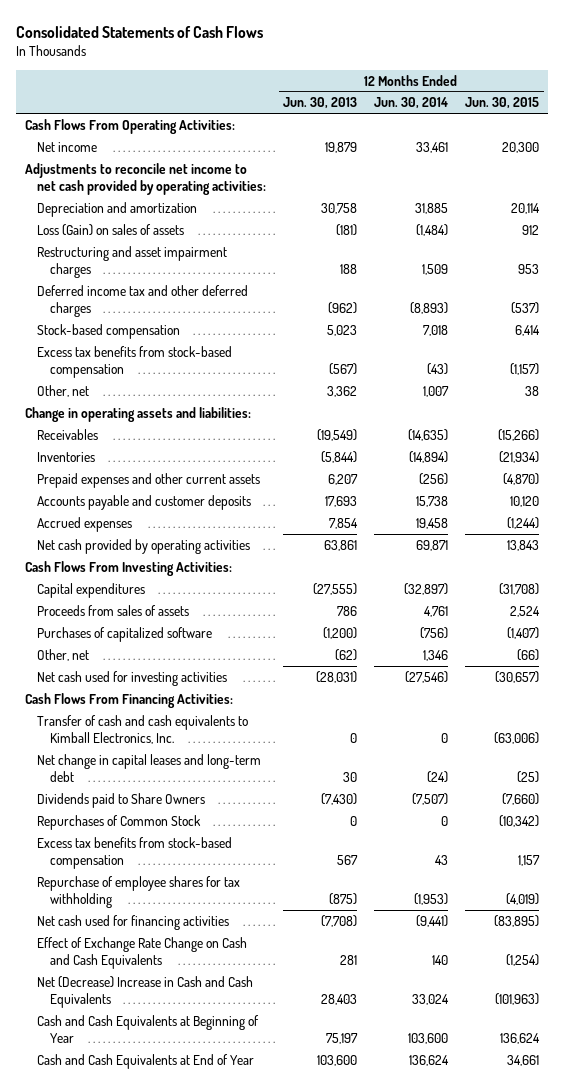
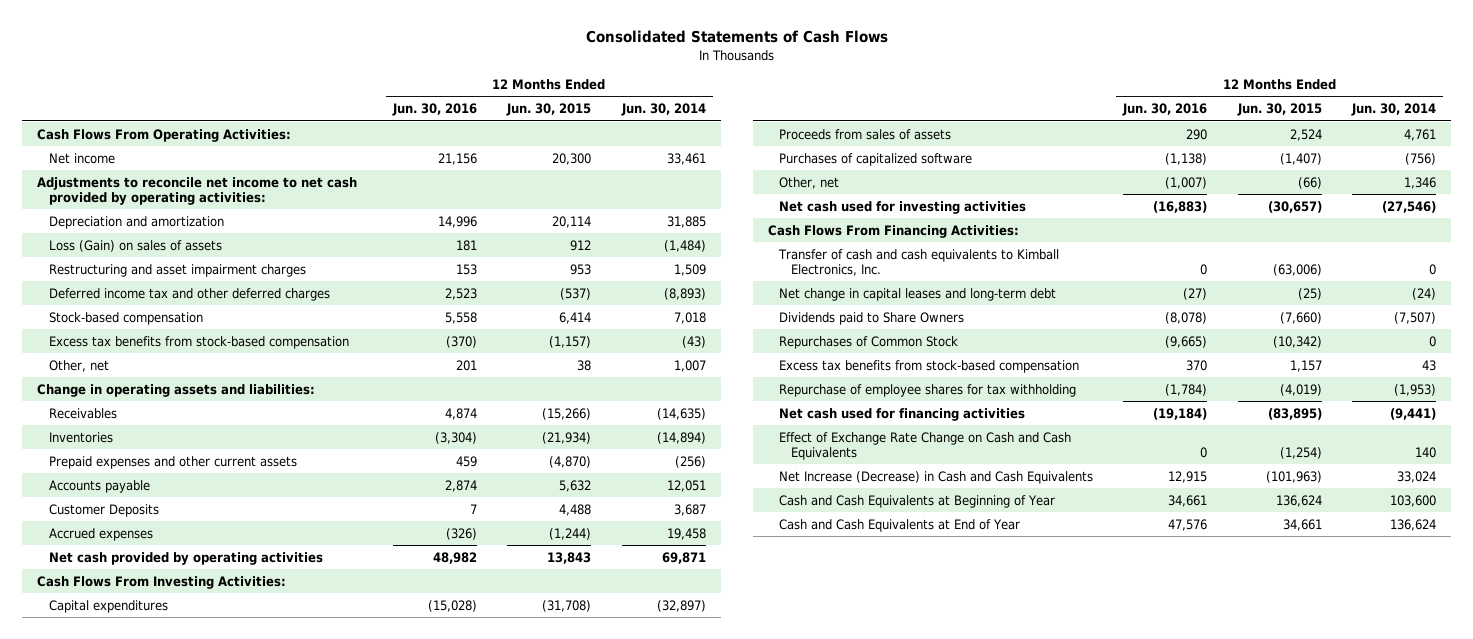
- | 12 Months Ended Jun. 30, 2013 | 12 Months Ended Jun. 30, 2014 | 12 Months Ended Jun. 30, 2015
+ | 12 Months Ended Jun. 30, 2016 | 12 Months Ended Jun. 30, 2015 | 12 Months Ended Jun. 30, 2014
- Accounts payable and customer deposits | 17,693 | 15,738 | 10,120
+ Accounts payable | 2,874 | 5,632 | 12,051
+ Customer Deposits | 7 | 4,488 | 3,687
- Net (Decrease) Increase in Cash and Cash Equivalents | 28,403 | 33,024 | (101,963)
+ Net Increase (Decrease) in Cash and Cash Equivalents | 12,915 | (101,963) | 33,024

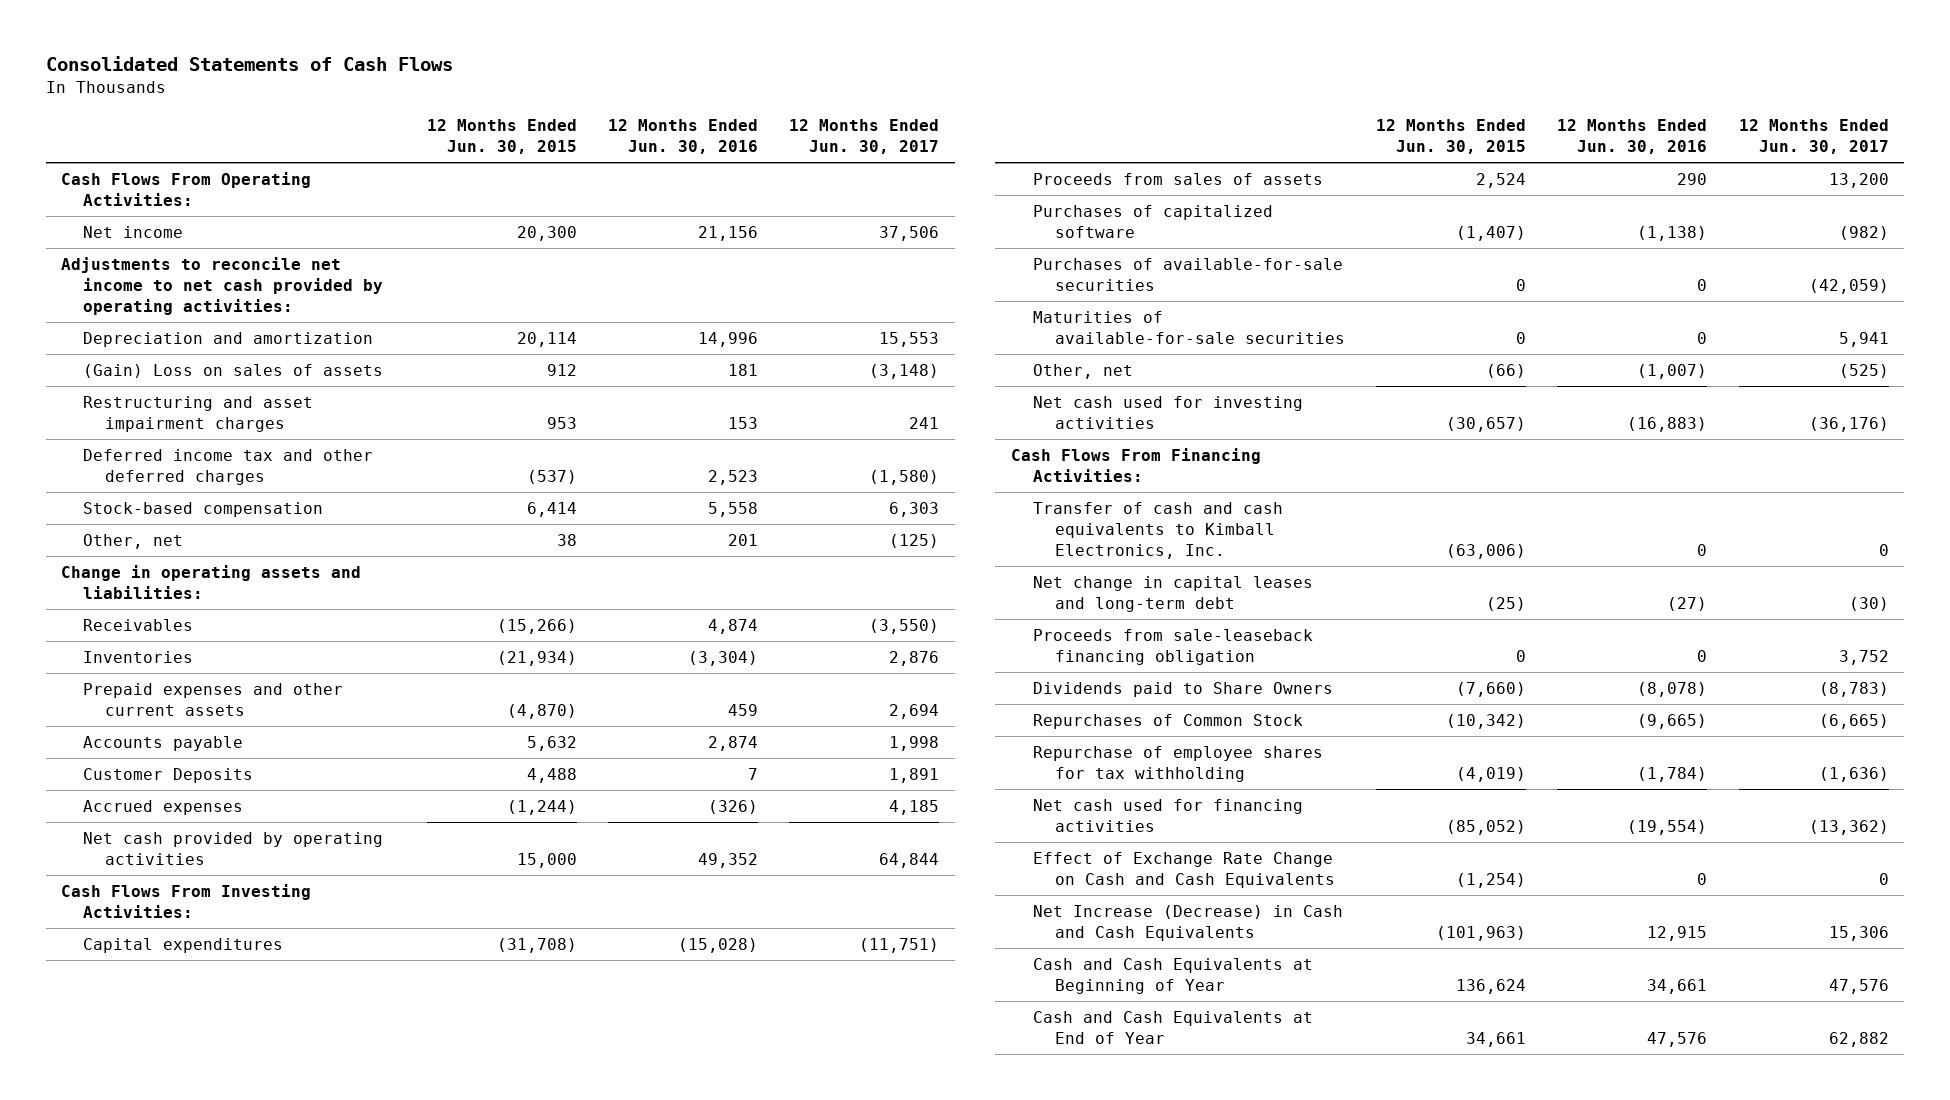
- | 12 Months Ended Jun. 30, 2016 | 12 Months Ended Jun. 30, 2015 | 12 Months Ended Jun. 30, 2014
+ | 12 Months Ended Jun. 30, 2015 | 12 Months Ended Jun. 30, 2016 | 12 Months Ended Jun. 30, 2017
- Loss (Gain) on sales of assets | 181 | 912 | (1,484)
+ (Gain) Loss on sales of assets | 912 | 181 | (3,148)
- Excess tax benefits from stock-based compensation | (370) | (1,157) | (43)
- Net cash provided by operating activities | 48,982 | 13,843 | 69,871
+ Net cash provided by operating activities | 15,000 | 49,352 | 64,844
+ Purchases of available-for-sale securities | 0 | 0 | (42,059)
+ Maturities of available-for-sale securities | 0 | 0 | 5,941
+ Proceeds from sale-leaseback financing obligation | 0 | 0 | 3,752
- Excess tax benefits from stock-based compensation | 370 | 1,157 | 43
- Net cash used for financing activities | (19,184) | (83,895) | (9,441)
+ Net cash used for financing activities | (85,052) | (19,554) | (13,362)

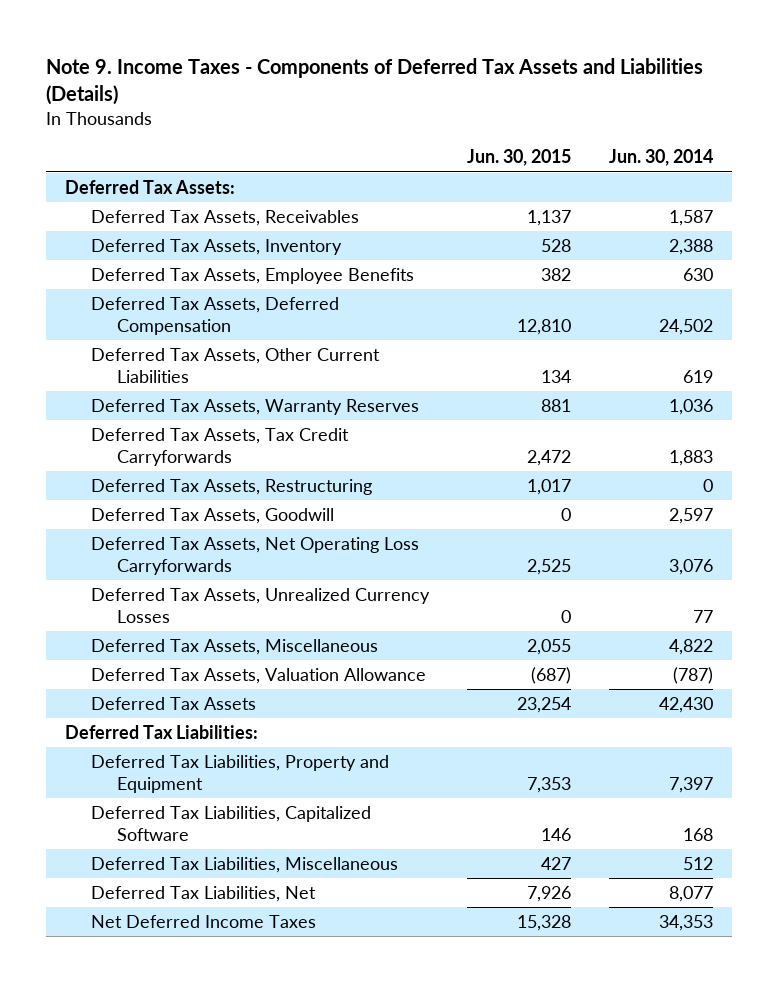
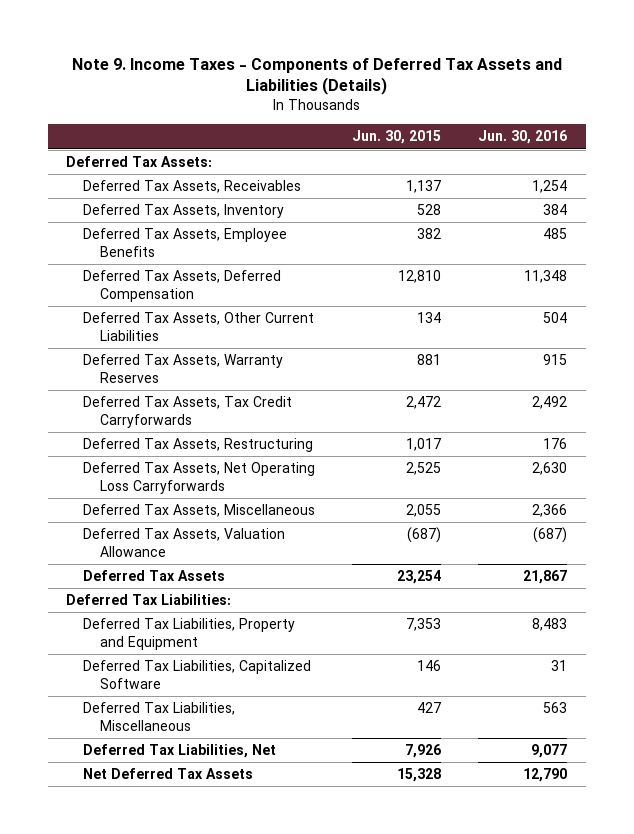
- | Jun. 30, 2015 | Jun. 30, 2014
+ | Jun. 30, 2015 | Jun. 30, 2016
- Deferred Tax Assets, Goodwill | 0 | 2,597
- Deferred Tax Assets, Unrealized Currency Losses | 0 | 77
- Net Deferred Income Taxes | 15,328 | 34,353
+ Net Deferred Tax Assets | 15,328 | 12,790

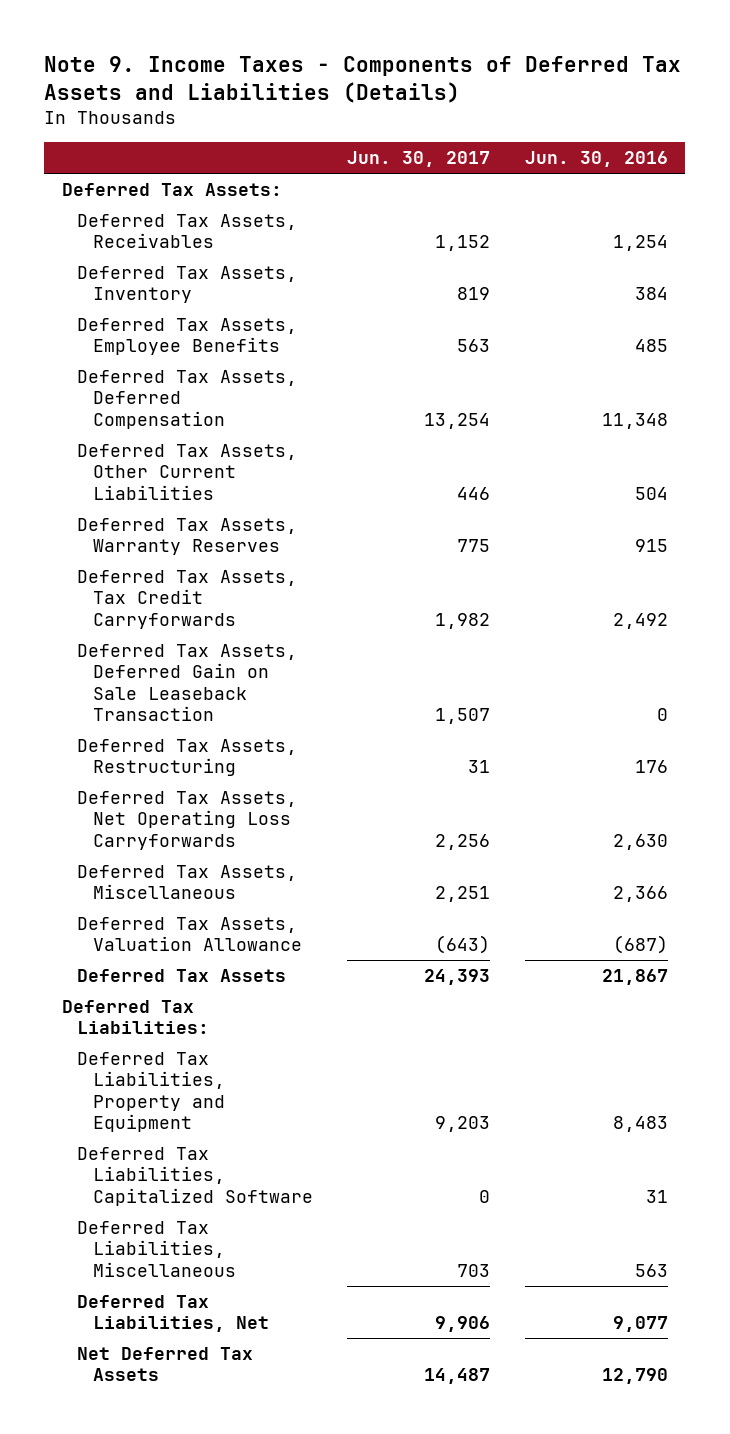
- | Jun. 30, 2015 | Jun. 30, 2016
+ | Jun. 30, 2017 | Jun. 30, 2016
+ Deferred Tax Assets, Deferred Gain on Sale Leaseback Transaction | 1,507 | 0

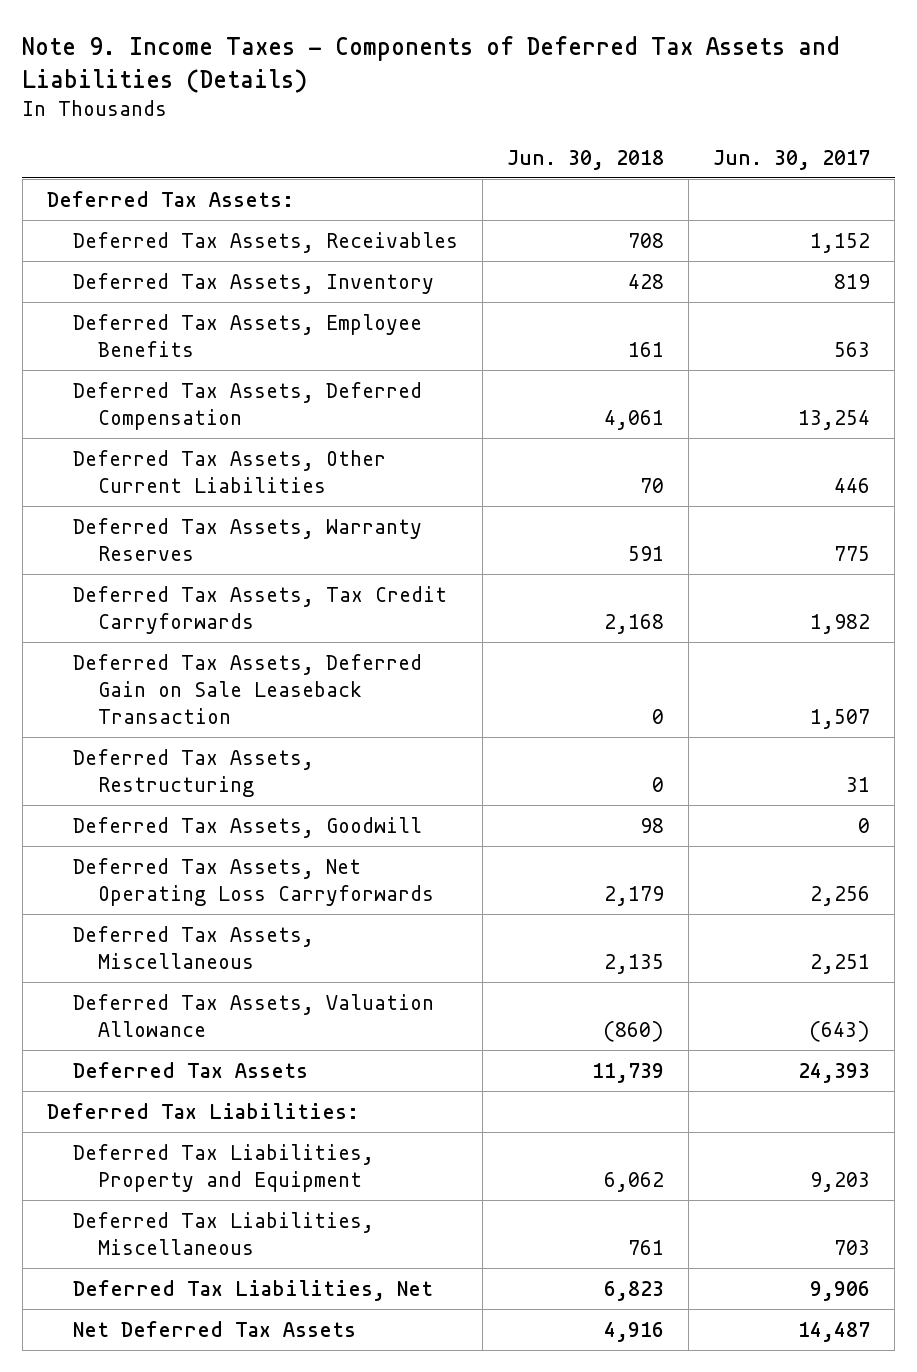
- | Jun. 30, 2017 | Jun. 30, 2016
+ | Jun. 30, 2018 | Jun. 30, 2017
+ Deferred Tax Assets, Goodwill | 98 | 0
- Deferred Tax Liabilities, Capitalized Software | 0 | 31

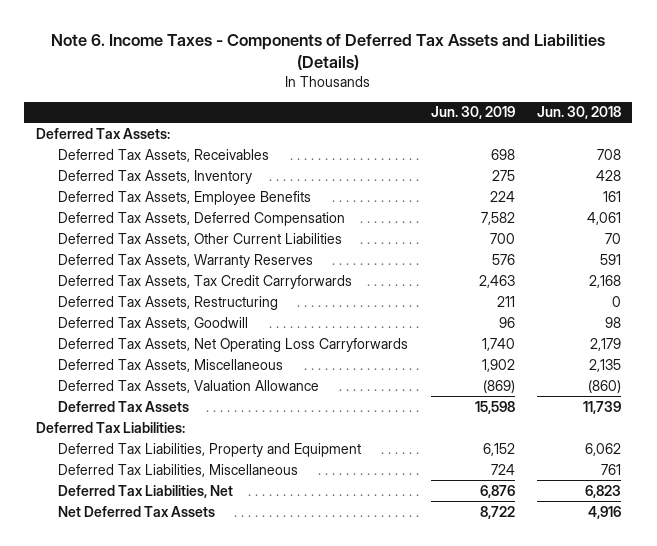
- Note 9. Income Taxes - Components of Deferred Tax Assets and Liabilities (Details)
+ Note 6. Income Taxes - Components of Deferred Tax Assets and Liabilities (Details)
- | Jun. 30, 2018 | Jun. 30, 2017
+ | Jun. 30, 2019 | Jun. 30, 2018
- Deferred Tax Assets, Deferred Gain on Sale Leaseback Transaction | 0 | 1,507

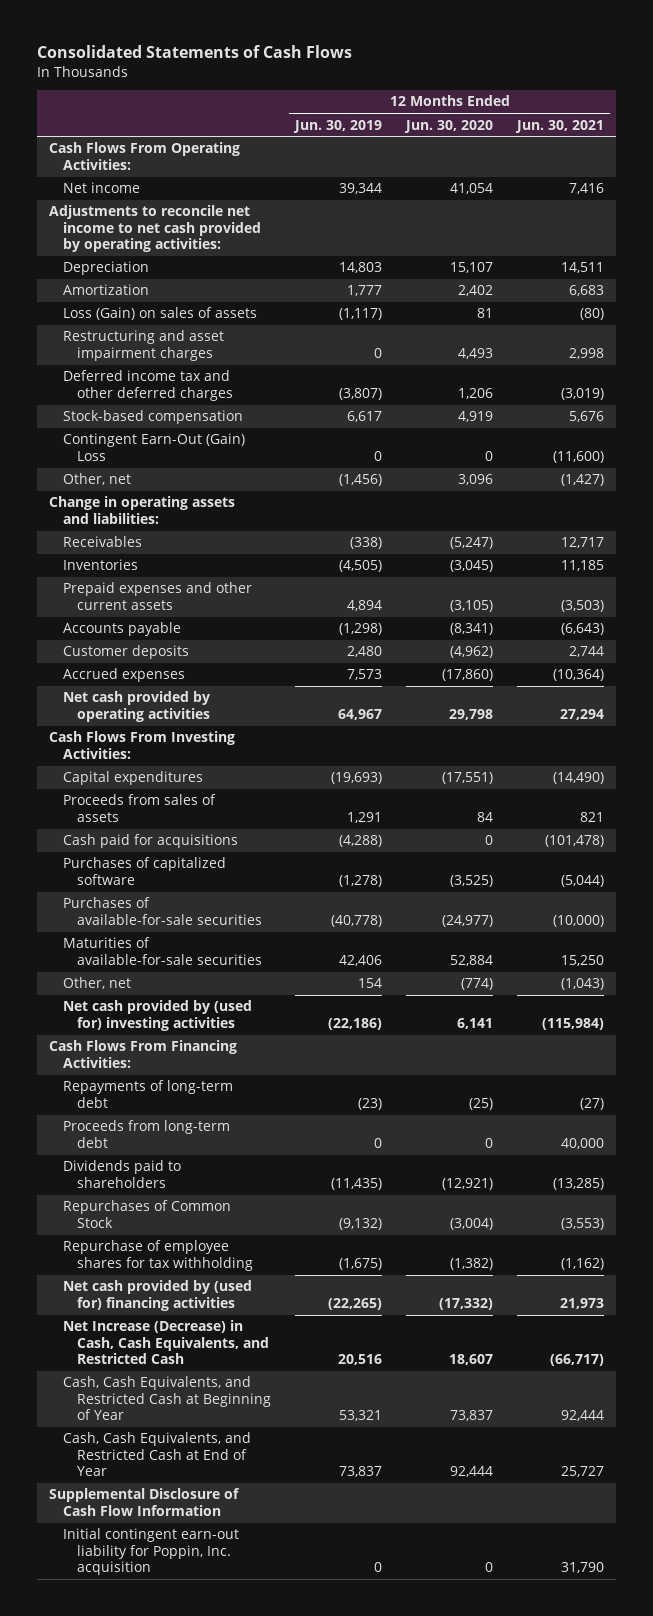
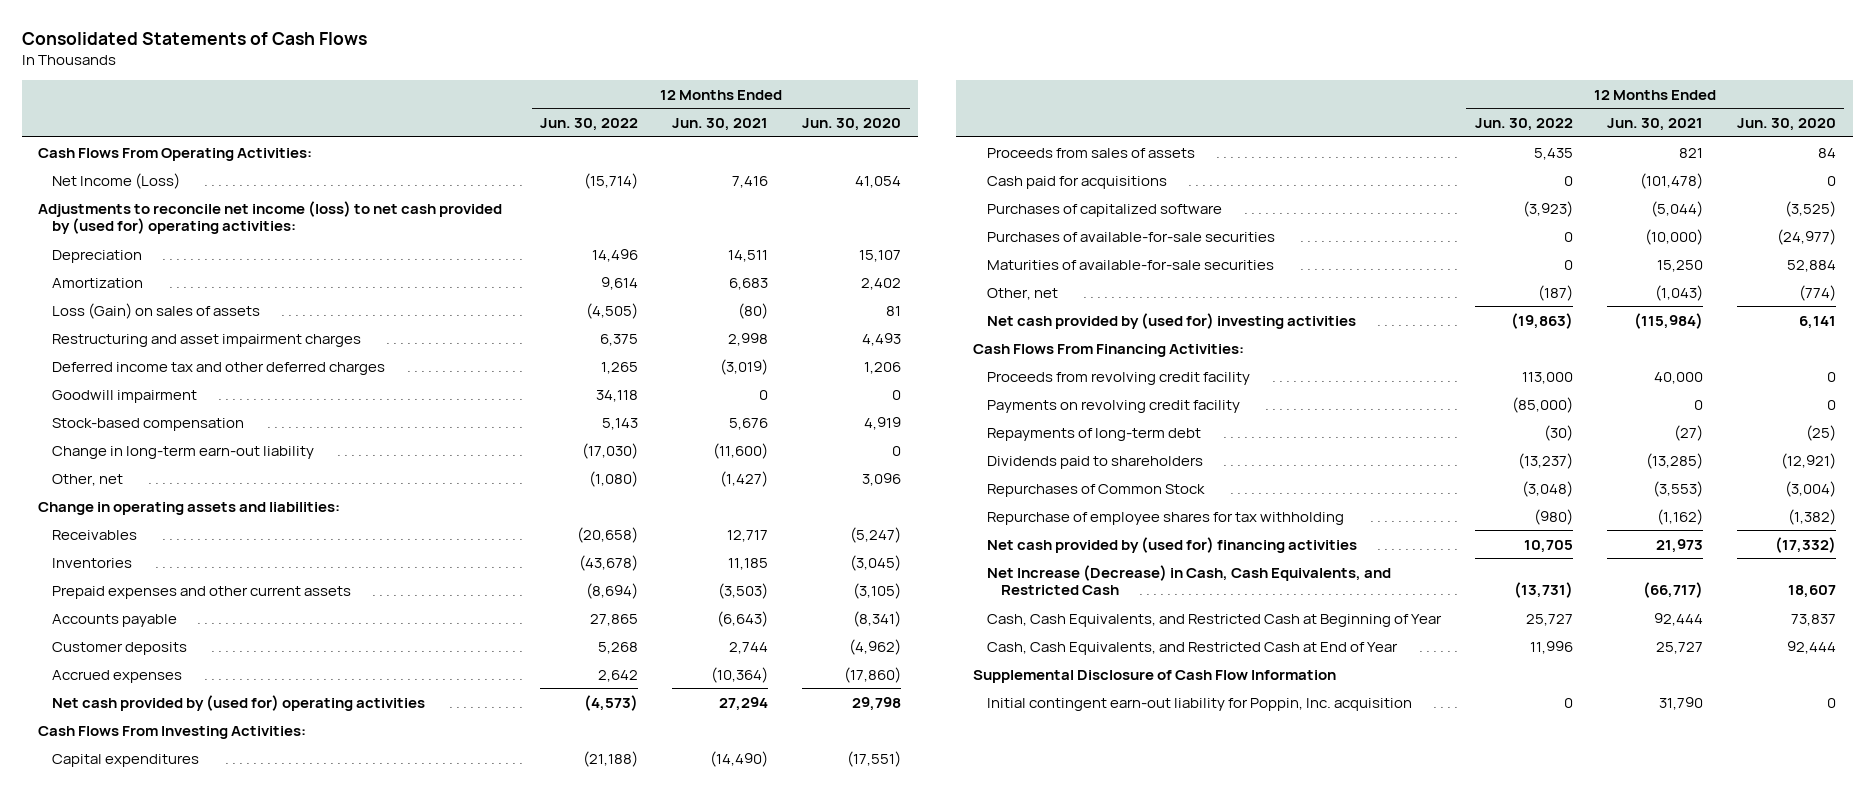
- | 12 Months Ended Jun. 30, 2019 | 12 Months Ended Jun. 30, 2020 | 12 Months Ended Jun. 30, 2021
+ | 12 Months Ended Jun. 30, 2022 | 12 Months Ended Jun. 30, 2021 | 12 Months Ended Jun. 30, 2020
- Net income | 39,344 | 41,054 | 7,416
- Adjustments to reconcile net income to net cash provided by operating activities:
+ Net Income (Loss) | (15,714) | 7,416 | 41,054
+ Adjustments to reconcile net income (loss) to net cash provided by (used for) operating activities:
+ Goodwill impairment | 34,118 | 0 | 0
- Contingent Earn-Out (Gain) Loss | 0 | 0 | (11,600)
+ Change in long-term earn-out liability | (17,030) | (11,600) | 0
- Net cash provided by operating activities | 64,967 | 29,798 | 27,294
+ Net cash provided by (used for) operating activities | (4,573) | 27,294 | 29,798
+ Proceeds from revolving credit facility | 113,000 | 40,000 | 0
+ Payments on revolving credit facility | (85,000) | 0 | 0
- Proceeds from long-term debt | 0 | 0 | 40,000

